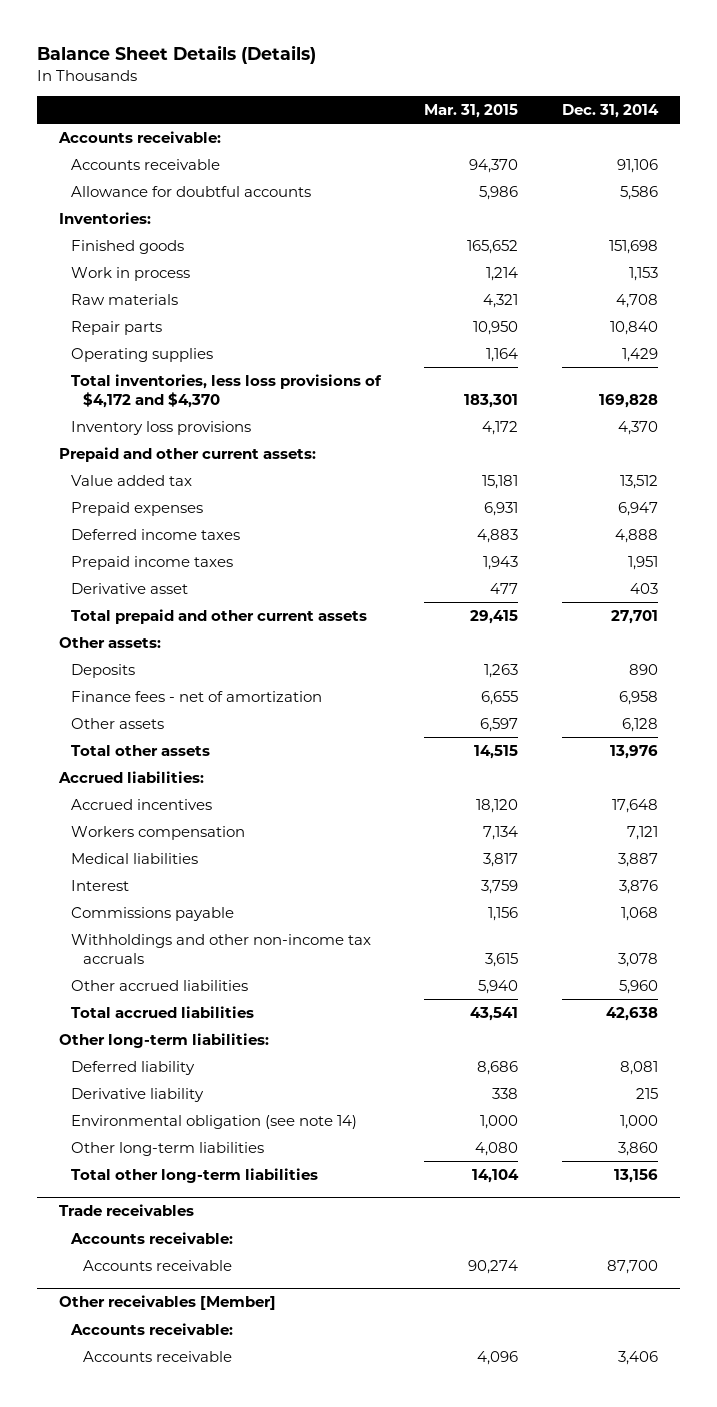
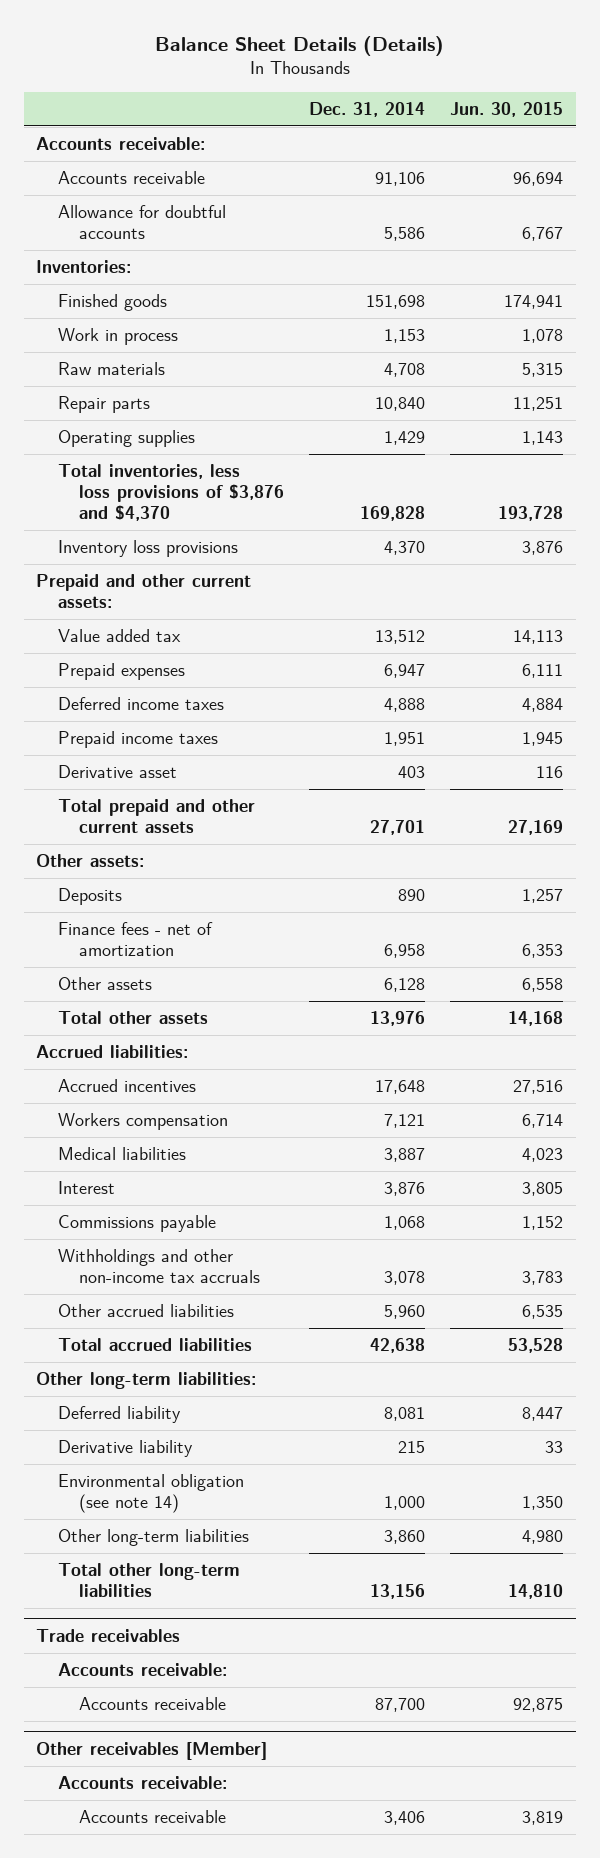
- | Mar. 31, 2015 | Dec. 31, 2014
+ | Dec. 31, 2014 | Jun. 30, 2015
- Total inventories, less loss provisions of $4,172 and $4,370 | 183,301 | 169,828
+ Total inventories, less loss provisions of $3,876 and $4,370 | 169,828 | 193,728

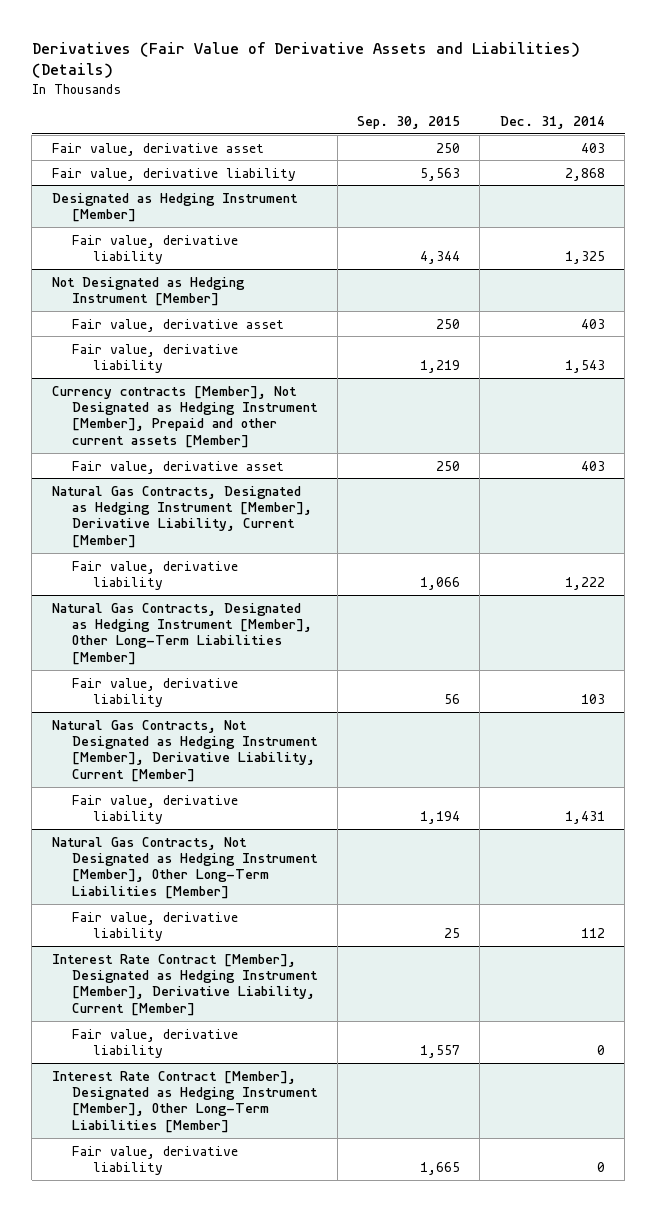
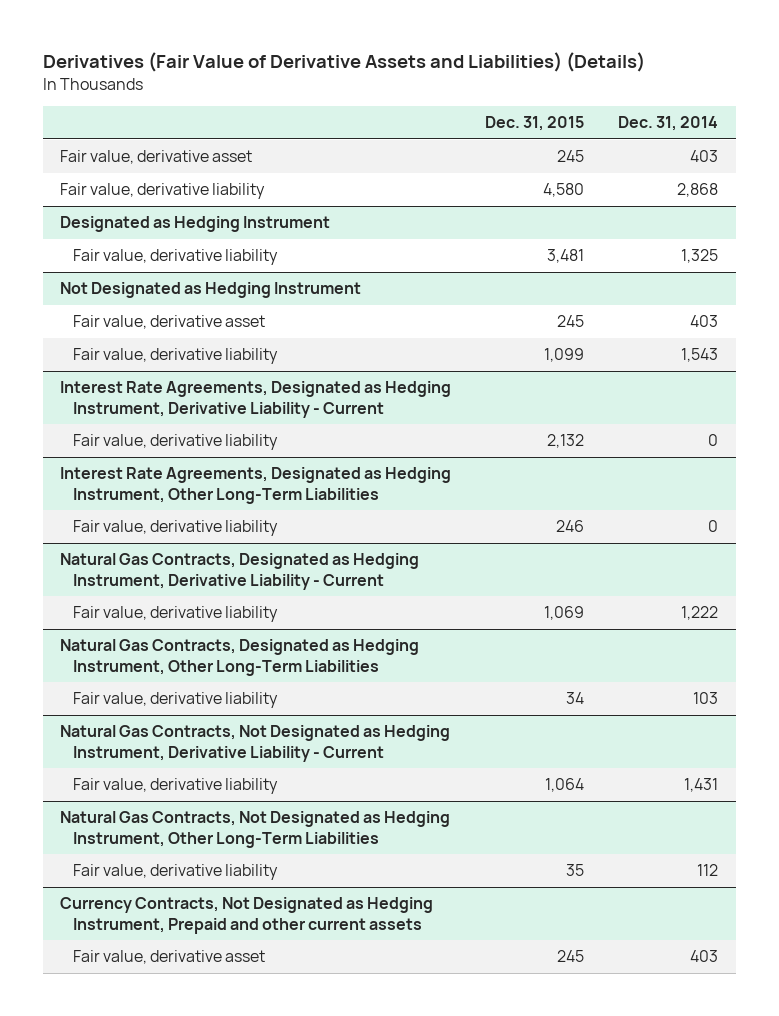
- | Sep. 30, 2015 | Dec. 31, 2014
+ | Dec. 31, 2015 | Dec. 31, 2014
- Designated as Hedging Instrument [Member]
+ Designated as Hedging Instrument
- Not Designated as Hedging Instrument [Member]
+ Not Designated as Hedging Instrument
- Currency contracts [Member], Not Designated as Hedging Instrument [Member], Prepaid and other current assets [Member]
- Fair value, derivative asset | 250 | 403
- Natural Gas Contracts, Designated as Hedging Instrument [Member], Derivative Liability, Current [Member]
+ Interest Rate Agreements, Designated as Hedging Instrument, Derivative Liability - Current
+ Fair value, derivative liability | 2,132 | 0
+ Interest Rate Agreements, Designated as Hedging Instrument, Other Long-Term Liabilities
+ Fair value, derivative liability | 246 | 0
+ Natural Gas Contracts, Designated as Hedging Instrument, Derivative Liability - Current
- Natural Gas Contracts, Designated as Hedging Instrument [Member], Other Long-Term Liabilities [Member]
+ Natural Gas Contracts, Designated as Hedging Instrument, Other Long-Term Liabilities
- Natural Gas Contracts, Not Designated as Hedging Instrument [Member], Derivative Liability, Current [Member]
+ Natural Gas Contracts, Not Designated as Hedging Instrument, Derivative Liability - Current
- Natural Gas Contracts, Not Designated as Hedging Instrument [Member], Other Long-Term Liabilities [Member]
+ Natural Gas Contracts, Not Designated as Hedging Instrument, Other Long-Term Liabilities
- Interest Rate Contract [Member], Designated as Hedging Instrument [Member], Derivative Liability, Current [Member]
- Fair value, derivative liability | 1,557 | 0
- Interest Rate Contract [Member], Designated as Hedging Instrument [Member], Other Long-Term Liabilities [Member]
- Fair value, derivative liability | 1,665 | 0
+ Currency Contracts, Not Designated as Hedging Instrument, Prepaid and other current assets
+ Fair value, derivative asset | 245 | 403

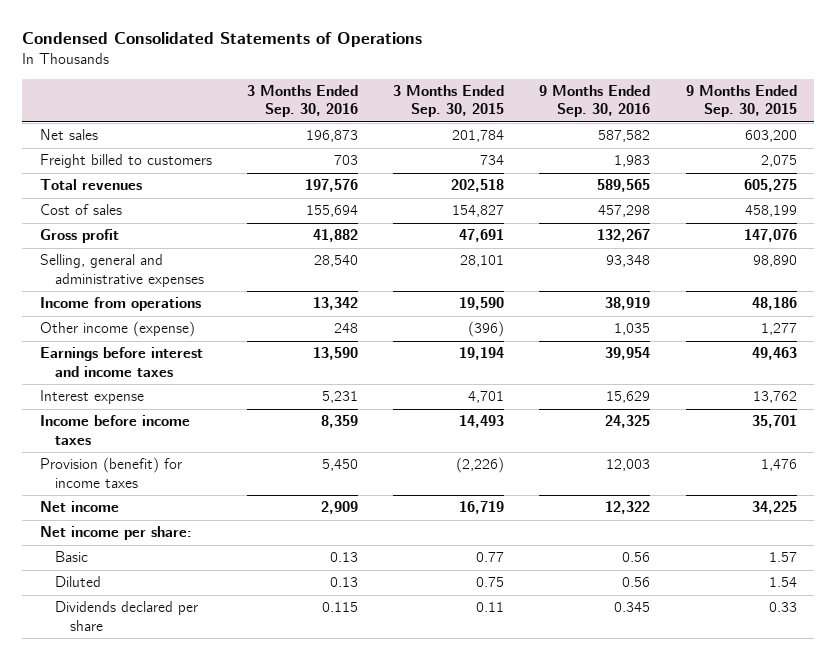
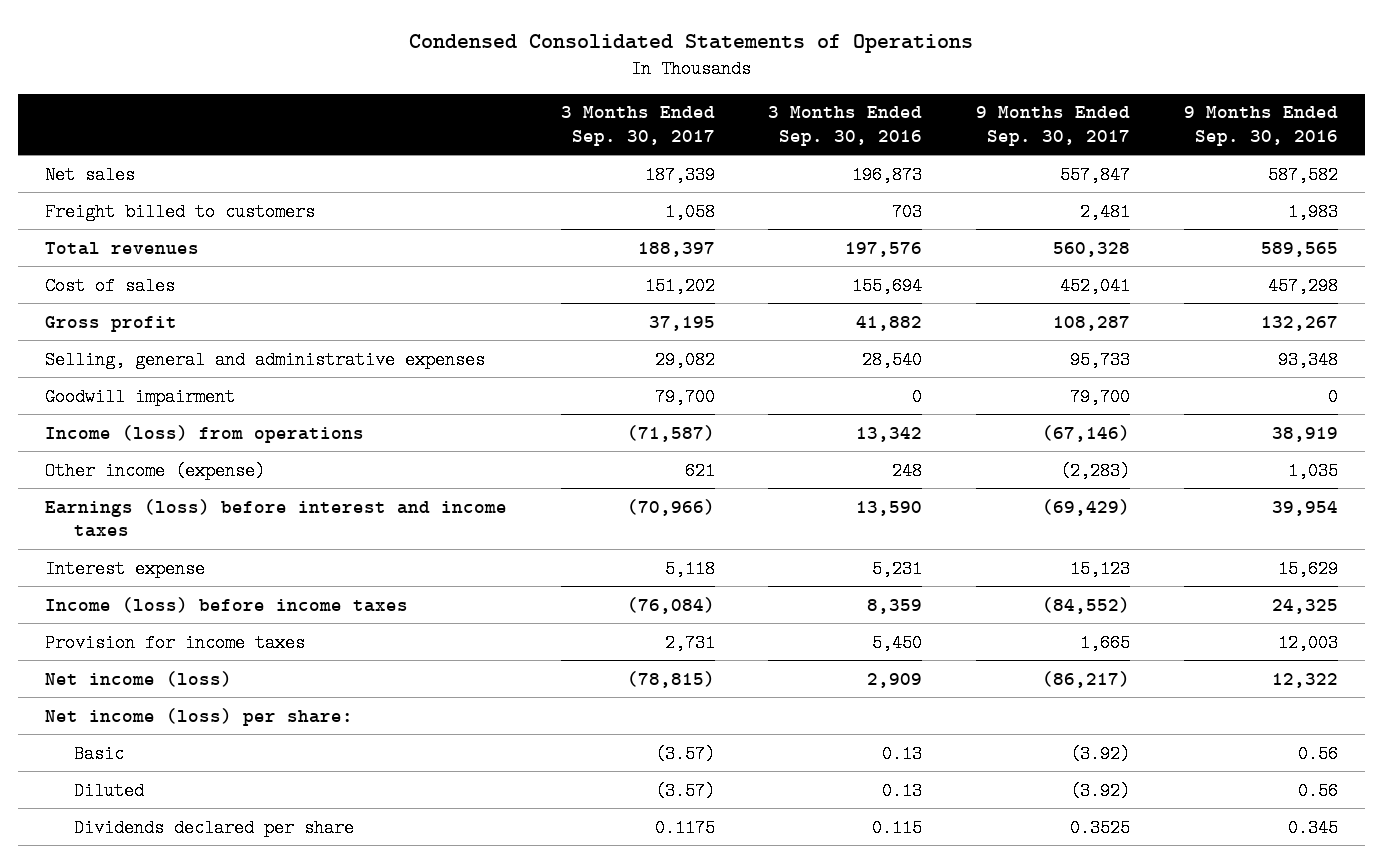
- | 3 Months Ended Sep. 30, 2016 | 3 Months Ended Sep. 30, 2015 | 9 Months Ended Sep. 30, 2016 | 9 Months Ended Sep. 30, 2015
+ | 3 Months Ended Sep. 30, 2017 | 3 Months Ended Sep. 30, 2016 | 9 Months Ended Sep. 30, 2017 | 9 Months Ended Sep. 30, 2016
- Income from operations | 13,342 | 19,590 | 38,919 | 48,186
+ Goodwill impairment | 79,700 | 0 | 79,700 | 0
+ Income (loss) from operations | (71,587) | 13,342 | (67,146) | 38,919
- Earnings before interest and income taxes | 13,590 | 19,194 | 39,954 | 49,463
+ Earnings (loss) before interest and income taxes | (70,966) | 13,590 | (69,429) | 39,954
- Income before income taxes | 8,359 | 14,493 | 24,325 | 35,701
- Provision (benefit) for income taxes | 5,450 | (2,226) | 12,003 | 1,476
- Net income | 2,909 | 16,719 | 12,322 | 34,225
- Net income per share:
+ Income (loss) before income taxes | (76,084) | 8,359 | (84,552) | 24,325
+ Provision for income taxes | 2,731 | 5,450 | 1,665 | 12,003
+ Net income (loss) | (78,815) | 2,909 | (86,217) | 12,322
+ Net income (loss) per share:

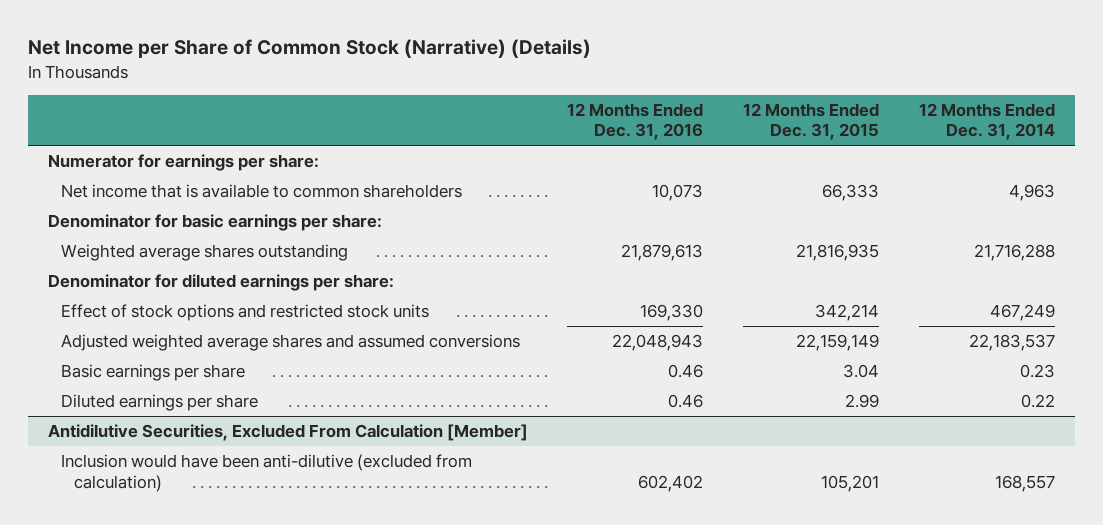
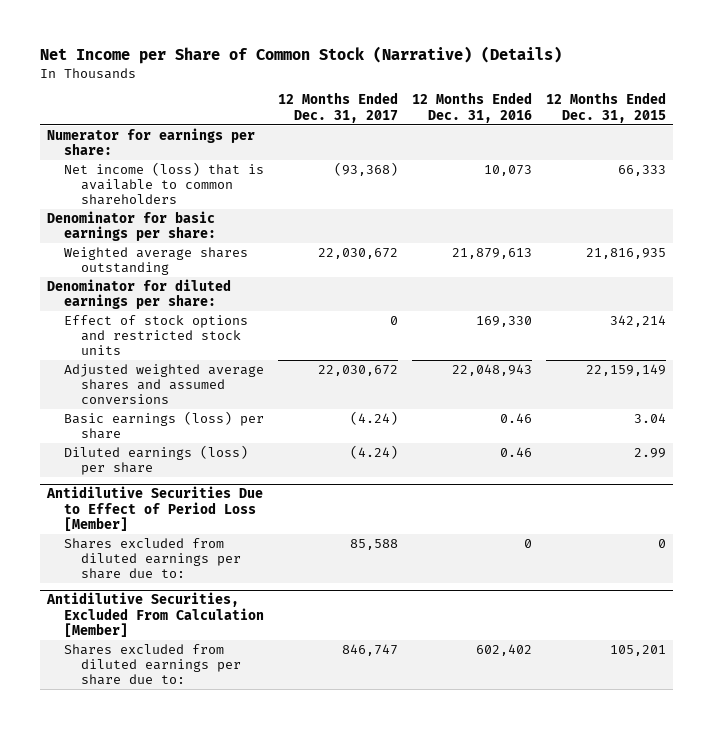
- | 12 Months Ended Dec. 31, 2016 | 12 Months Ended Dec. 31, 2015 | 12 Months Ended Dec. 31, 2014
+ | 12 Months Ended Dec. 31, 2017 | 12 Months Ended Dec. 31, 2016 | 12 Months Ended Dec. 31, 2015
- Net income that is available to common shareholders | 10,073 | 66,333 | 4,963
+ Net income (loss) that is available to common shareholders | (93,368) | 10,073 | 66,333
- Basic earnings per share | 0.46 | 3.04 | 0.23
- Diluted earnings per share | 0.46 | 2.99 | 0.22
+ Basic earnings (loss) per share | (4.24) | 0.46 | 3.04
+ Diluted earnings (loss) per share | (4.24) | 0.46 | 2.99
+ Antidilutive Securities Due to Effect of Period Loss [Member]
+ Shares excluded from diluted earnings per share due to: | 85,588 | 0 | 0
@ Antidilutive Securities, Excluded From Calculation [Member]
- Inclusion would have been anti-dilutive (excluded from calculation) | 602,402 | 105,201 | 168,557
+ Shares excluded from diluted earnings per share due to: | 846,747 | 602,402 | 105,201

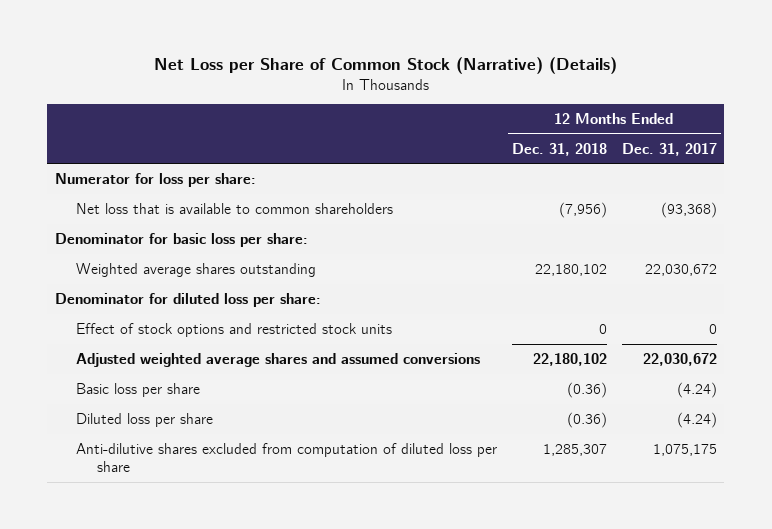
- Net Income per Share of Common Stock (Narrative) (Details)
+ Net Loss per Share of Common Stock (Narrative) (Details)
- | 12 Months Ended Dec. 31, 2017 | 12 Months Ended Dec. 31, 2016 | 12 Months Ended Dec. 31, 2015
+ | 12 Months Ended Dec. 31, 2018 | 12 Months Ended Dec. 31, 2017
- Numerator for earnings per share:
- Net income (loss) that is available to common shareholders | (93,368) | 10,073 | 66,333
- Denominator for basic earnings per share:
+ Numerator for loss per share:
+ Net loss that is available to common shareholders | (7,956) | (93,368)
+ Denominator for basic loss per share:
- Denominator for diluted earnings per share:
+ Denominator for diluted loss per share:
- Basic earnings (loss) per share | (4.24) | 0.46 | 3.04
- Diluted earnings (loss) per share | (4.24) | 0.46 | 2.99
- Antidilutive Securities Due to Effect of Period Loss [Member]
- Shares excluded from diluted earnings per share due to: | 85,588 | 0 | 0
- Antidilutive Securities, Excluded From Calculation [Member]
- Shares excluded from diluted earnings per share due to: | 846,747 | 602,402 | 105,201
+ Basic loss per share | (0.36) | (4.24)
+ Diluted loss per share | (0.36) | (4.24)
+ Anti-dilutive shares excluded from computation of diluted loss per share | 1,285,307 | 1,075,175

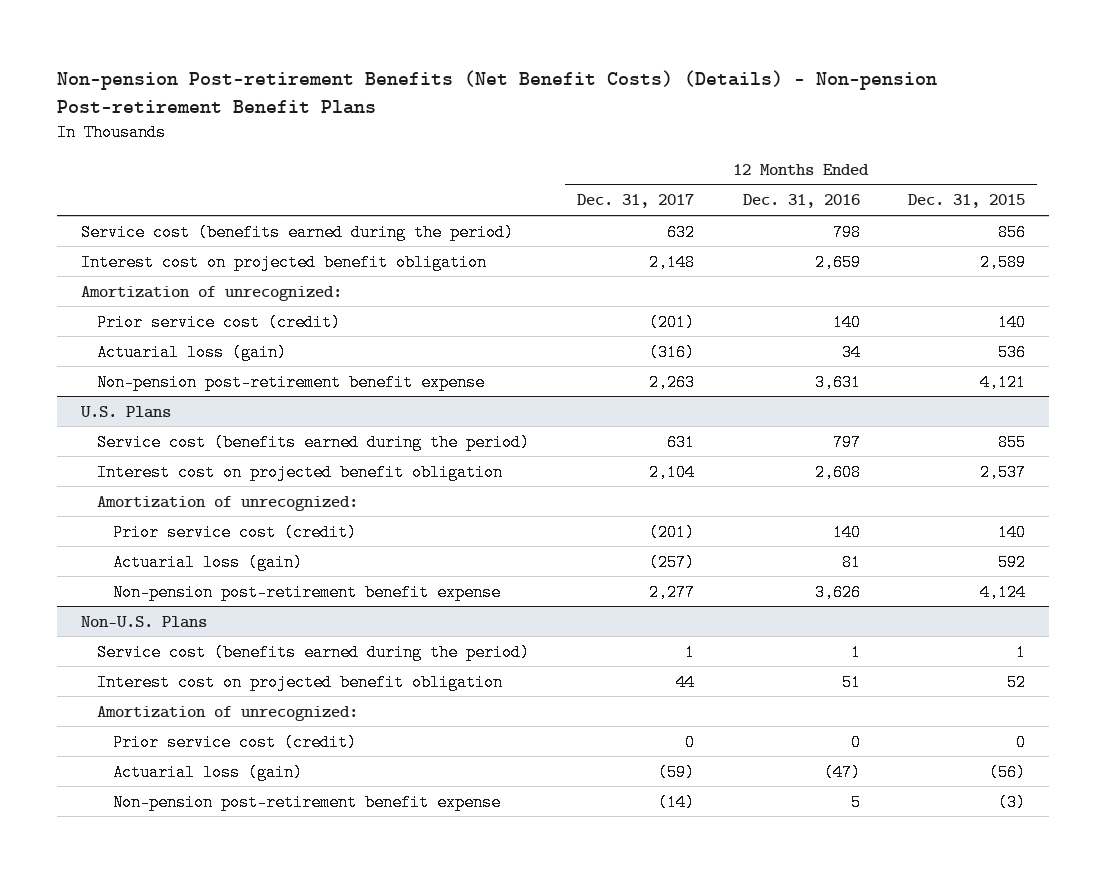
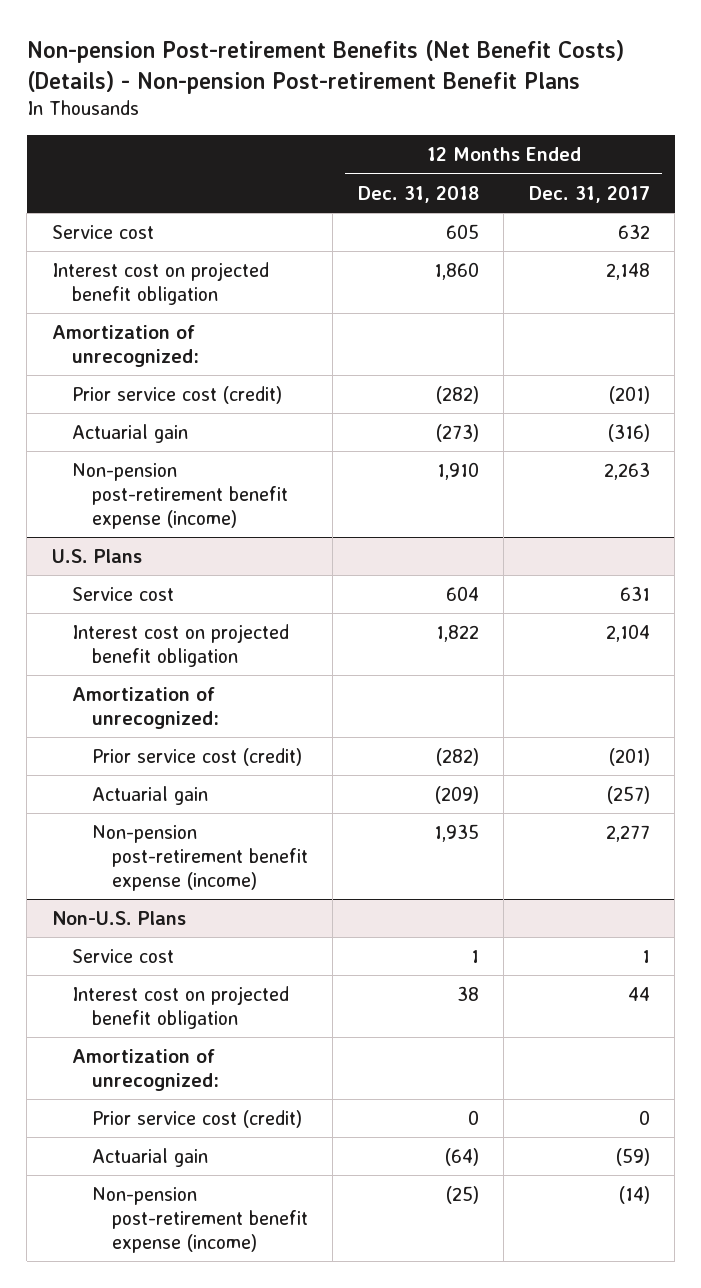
- | 12 Months Ended Dec. 31, 2017 | 12 Months Ended Dec. 31, 2016 | 12 Months Ended Dec. 31, 2015
+ | 12 Months Ended Dec. 31, 2018 | 12 Months Ended Dec. 31, 2017
- Service cost (benefits earned during the period) | 632 | 798 | 856
+ Service cost | 605 | 632
- Actuarial loss (gain) | (316) | 34 | 536
- Non-pension post-retirement benefit expense | 2,263 | 3,631 | 4,121
+ Actuarial gain | (273) | (316)
+ Non-pension post-retirement benefit expense (income) | 1,910 | 2,263
@ U.S. Plans
- Service cost (benefits earned during the period) | 631 | 797 | 855
+ Service cost | 604 | 631
- Actuarial loss (gain) | (257) | 81 | 592
- Non-pension post-retirement benefit expense | 2,277 | 3,626 | 4,124
+ Actuarial gain | (209) | (257)
+ Non-pension post-retirement benefit expense (income) | 1,935 | 2,277
@ Non-U.S. Plans
- Service cost (benefits earned during the period) | 1 | 1 | 1
+ Service cost | 1 | 1
- Actuarial loss (gain) | (59) | (47) | (56)
- Non-pension post-retirement benefit expense | (14) | 5 | (3)
+ Actuarial gain | (64) | (59)
+ Non-pension post-retirement benefit expense (income) | (25) | (14)

